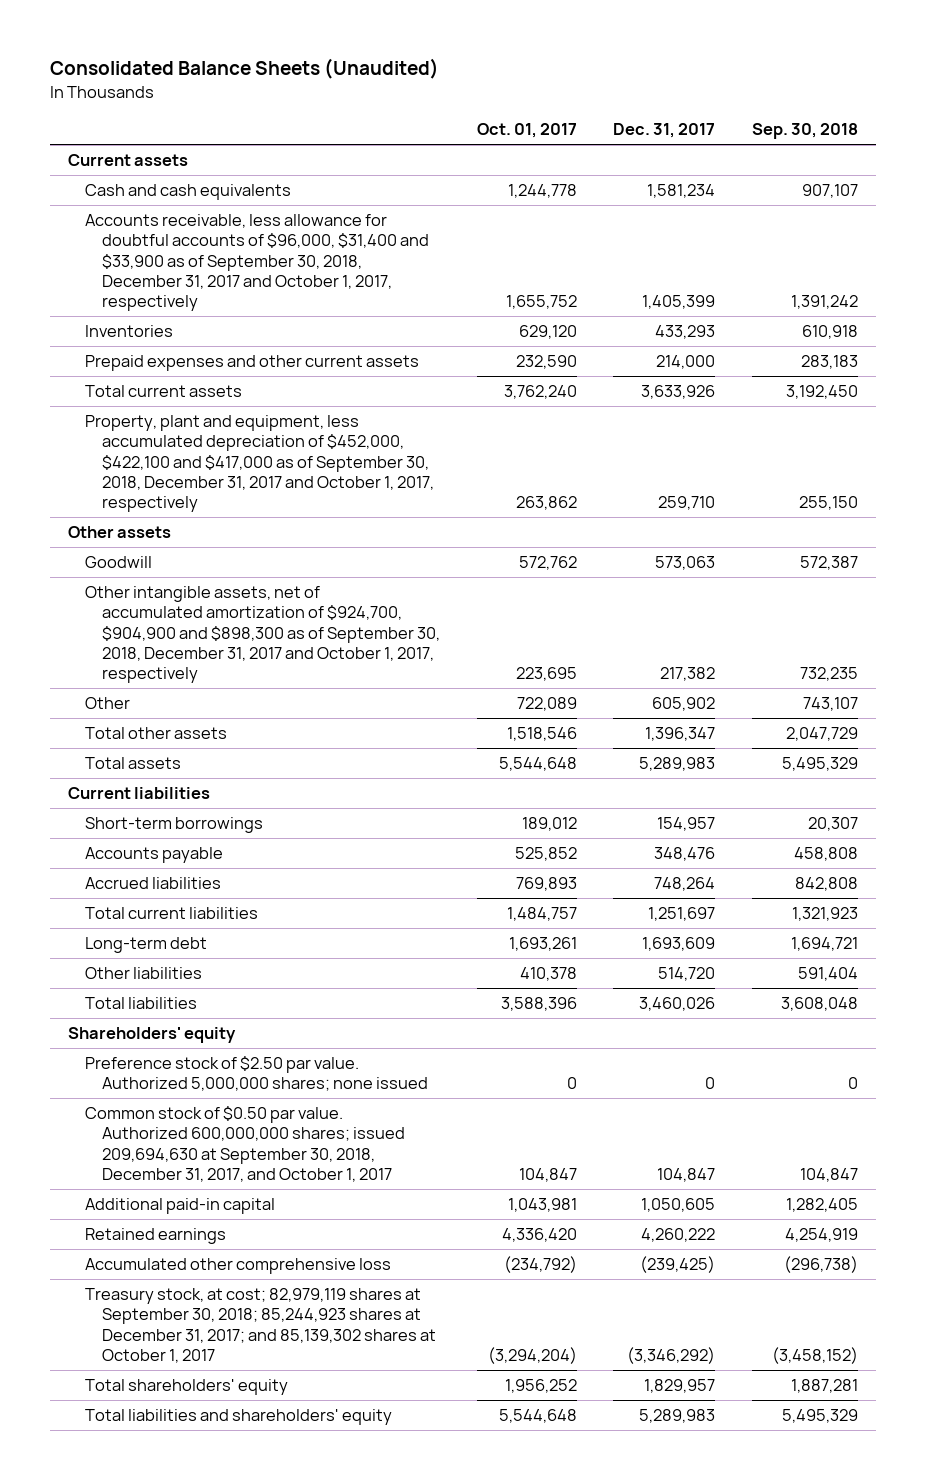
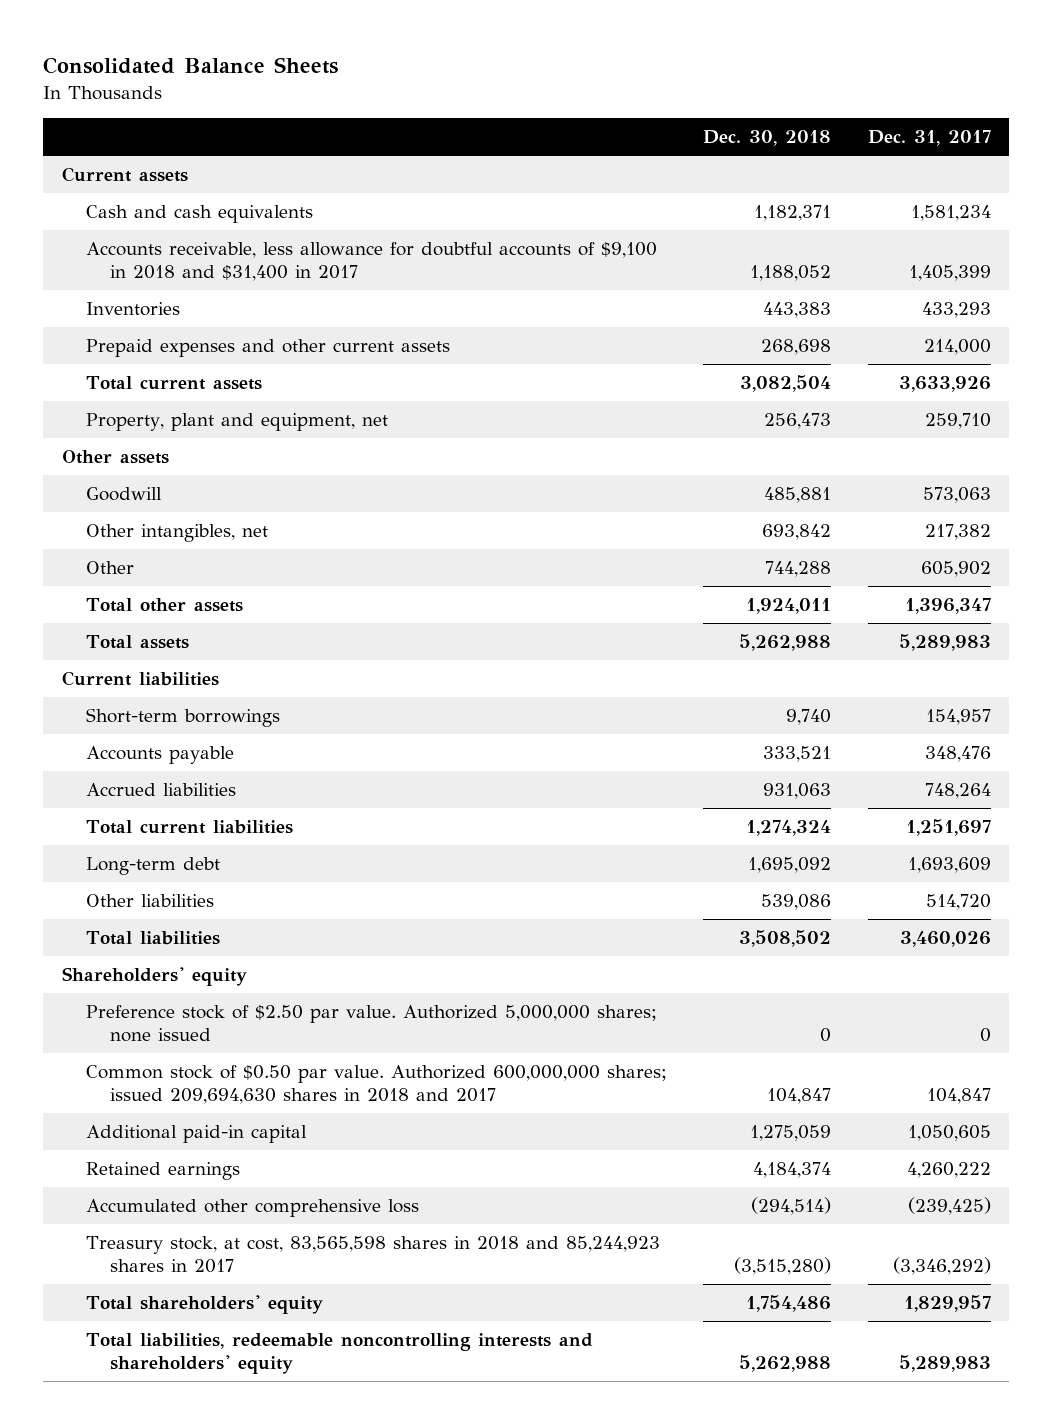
- Consolidated Balance Sheets (Unaudited)
+ Consolidated Balance Sheets
- | Oct. 01, 2017 | Dec. 31, 2017 | Sep. 30, 2018
+ | Dec. 30, 2018 | Dec. 31, 2017
- Accounts receivable, less allowance for doubtful accounts of $96,000, $31,400 and $33,900 as of September 30, 2018, December 31, 2017 and October 1, 2017, respectively | 1,655,752 | 1,405,399 | 1,391,242
+ Accounts receivable, less allowance for doubtful accounts of $9,100 in 2018 and $31,400 in 2017 | 1,188,052 | 1,405,399
- Property, plant and equipment, less accumulated depreciation of $452,000, $422,100 and $417,000 as of September 30, 2018, December 31, 2017 and October 1, 2017, respectively | 263,862 | 259,710 | 255,150
+ Property, plant and equipment, net | 256,473 | 259,710
- Other intangible assets, net of accumulated amortization of $924,700, $904,900 and $898,300 as of September 30, 2018, December 31, 2017 and October 1, 2017, respectively | 223,695 | 217,382 | 732,235
+ Other intangibles, net | 693,842 | 217,382
- Common stock of $0.50 par value. Authorized 600,000,000 shares; issued 209,694,630 at September 30, 2018, December 31, 2017, and October 1, 2017 | 104,847 | 104,847 | 104,847
+ Common stock of $0.50 par value. Authorized 600,000,000 shares; issued 209,694,630 shares in 2018 and 2017 | 104,847 | 104,847
- Treasury stock, at cost; 82,979,119 shares at September 30, 2018; 85,244,923 shares at December 31, 2017; and 85,139,302 shares at October 1, 2017 | (3,294,204) | (3,346,292) | (3,458,152)
+ Treasury stock, at cost, 83,565,598 shares in 2018 and 85,244,923 shares in 2017 | (3,515,280) | (3,346,292)
- Total liabilities and shareholders' equity | 5,544,648 | 5,289,983 | 5,495,329
+ Total liabilities, redeemable noncontrolling interests and shareholders' equity | 5,262,988 | 5,289,983

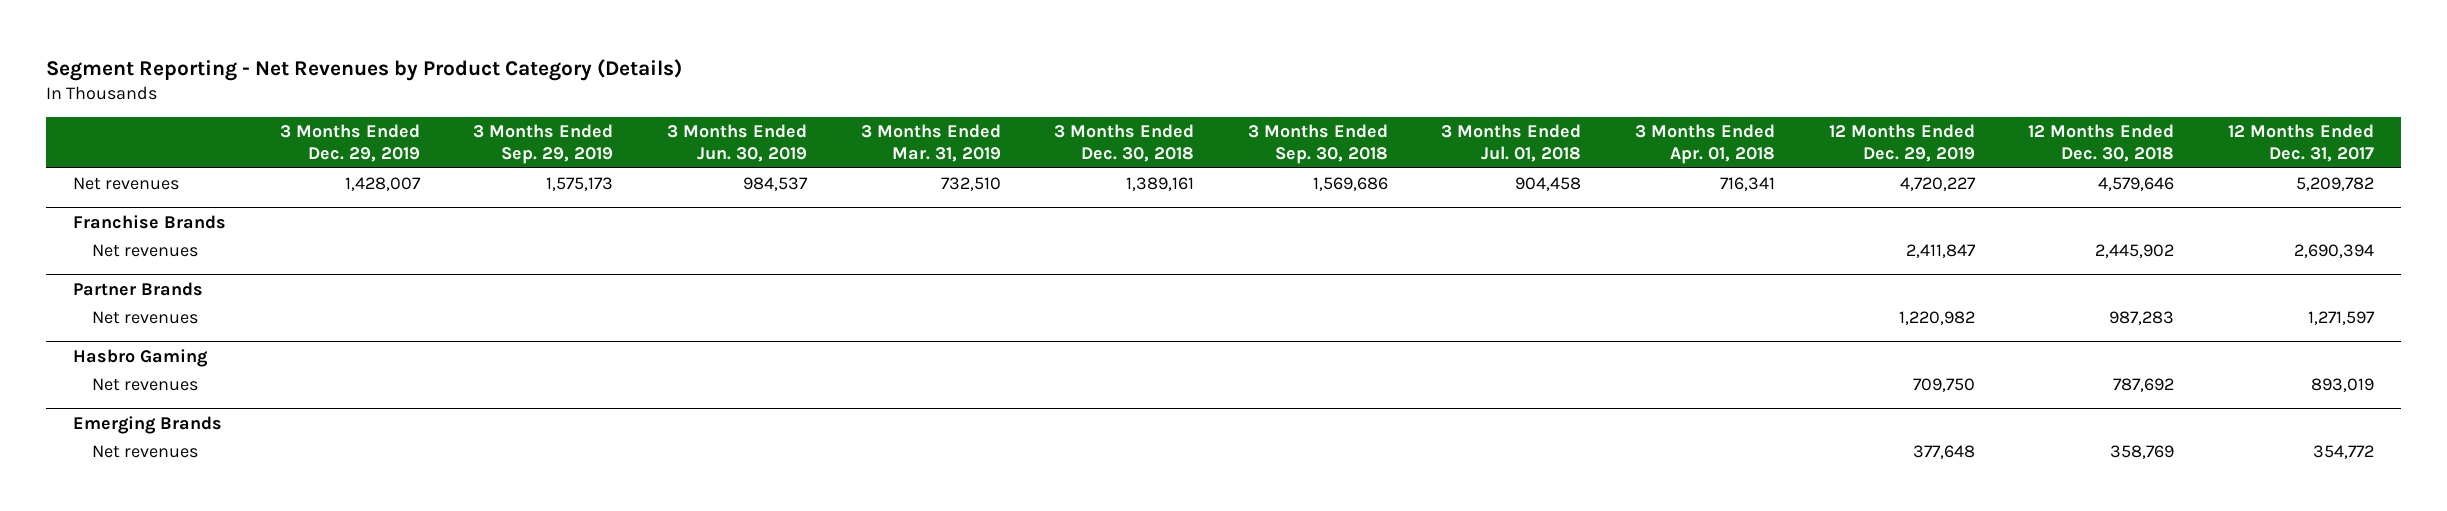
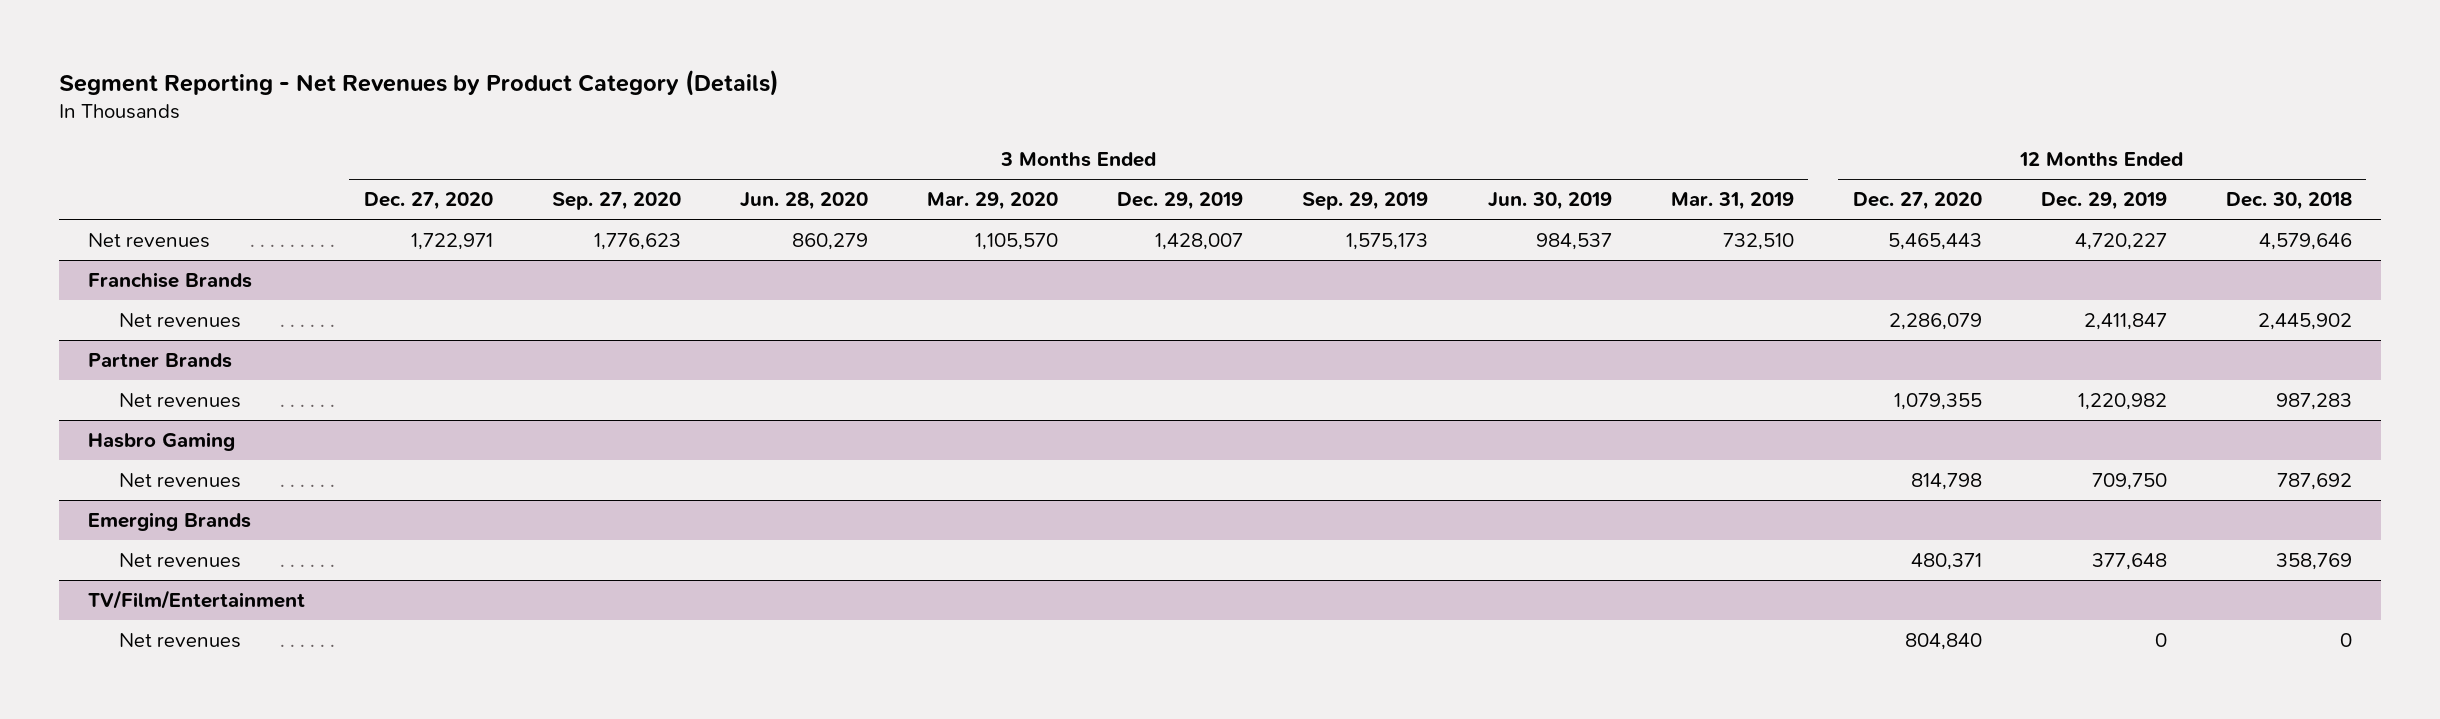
- | 3 Months Ended Dec. 29, 2019 | 3 Months Ended Sep. 29, 2019 | 3 Months Ended Jun. 30, 2019 | 3 Months Ended Mar. 31, 2019 | 3 Months Ended Dec. 30, 2018 | 3 Months Ended Sep. 30, 2018 | 3 Months Ended Jul. 01, 2018 | 3 Months Ended Apr. 01, 2018 | 12 Months Ended Dec. 29, 2019 | 12 Months Ended Dec. 30, 2018 | 12 Months Ended Dec. 31, 2017
+ | 3 Months Ended Dec. 27, 2020 | 3 Months Ended Sep. 27, 2020 | 3 Months Ended Jun. 28, 2020 | 3 Months Ended Mar. 29, 2020 | 3 Months Ended Dec. 29, 2019 | 3 Months Ended Sep. 29, 2019 | 3 Months Ended Jun. 30, 2019 | 3 Months Ended Mar. 31, 2019 | 12 Months Ended Dec. 27, 2020 | 12 Months Ended Dec. 29, 2019 | 12 Months Ended Dec. 30, 2018
+ TV/Film/Entertainment
+ Net revenues | | | | | | | | | 804,840 | 0 | 0

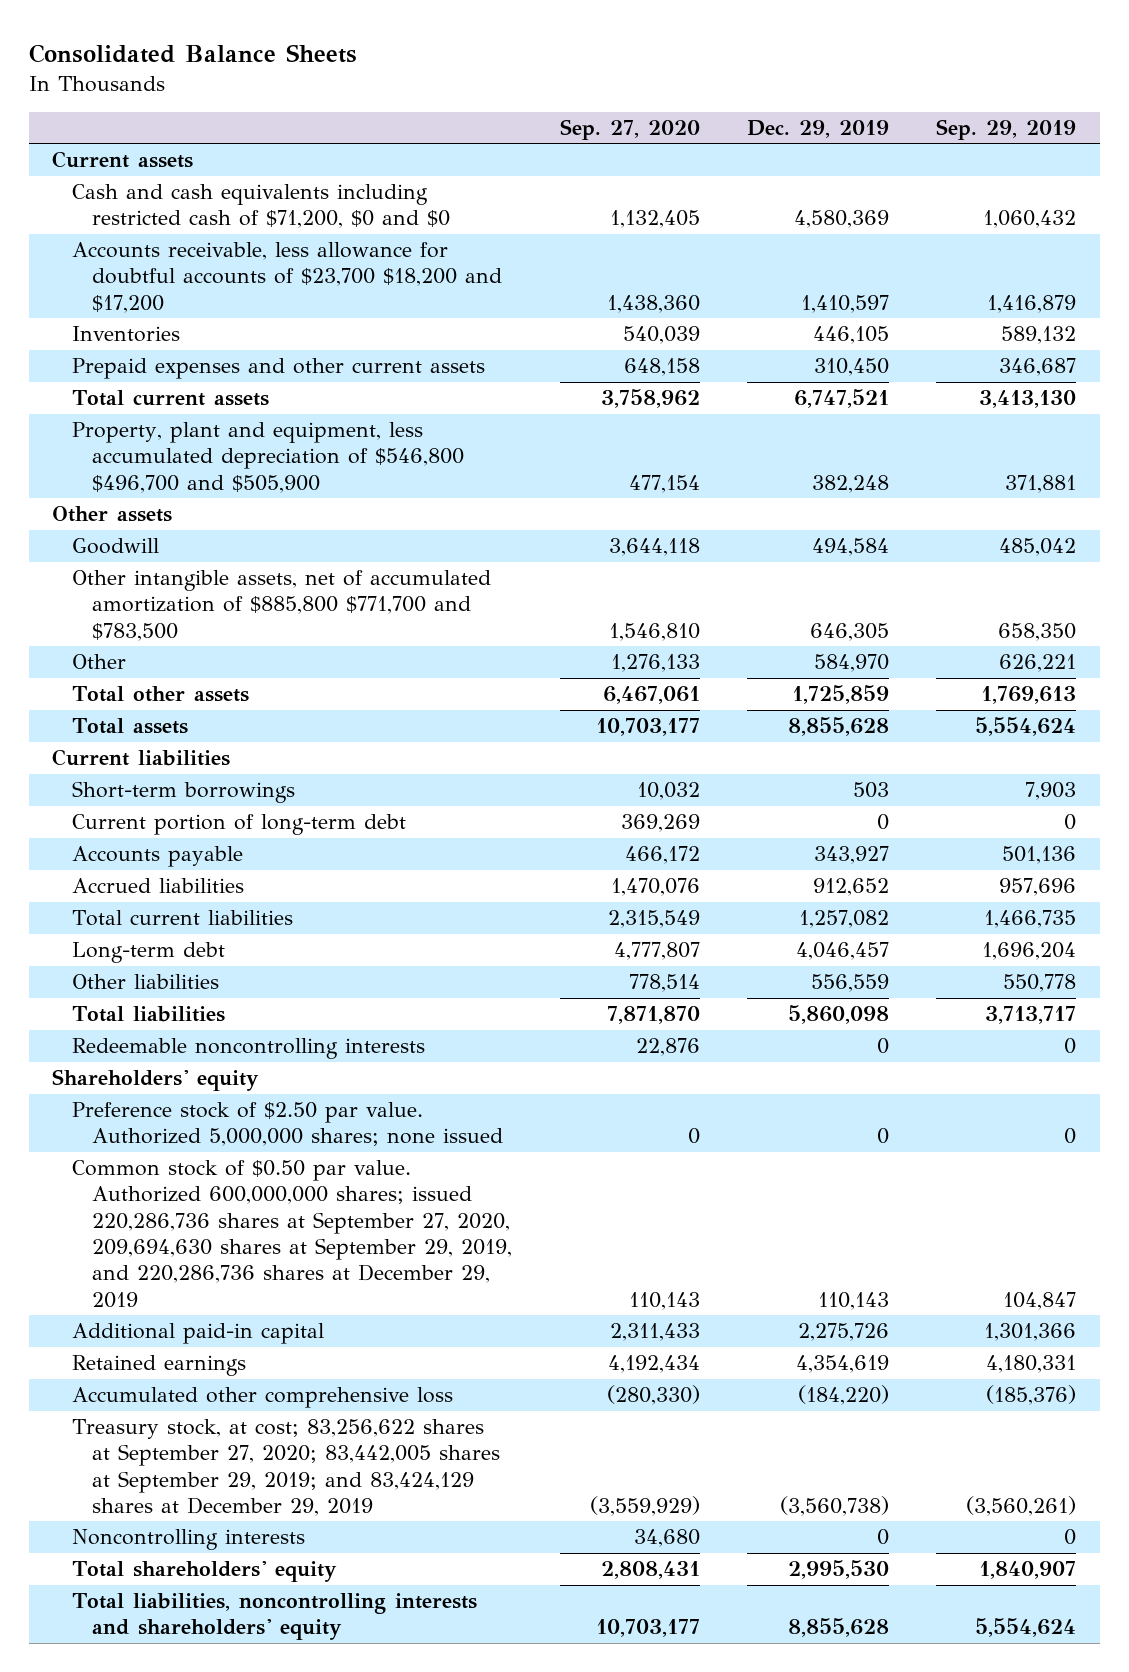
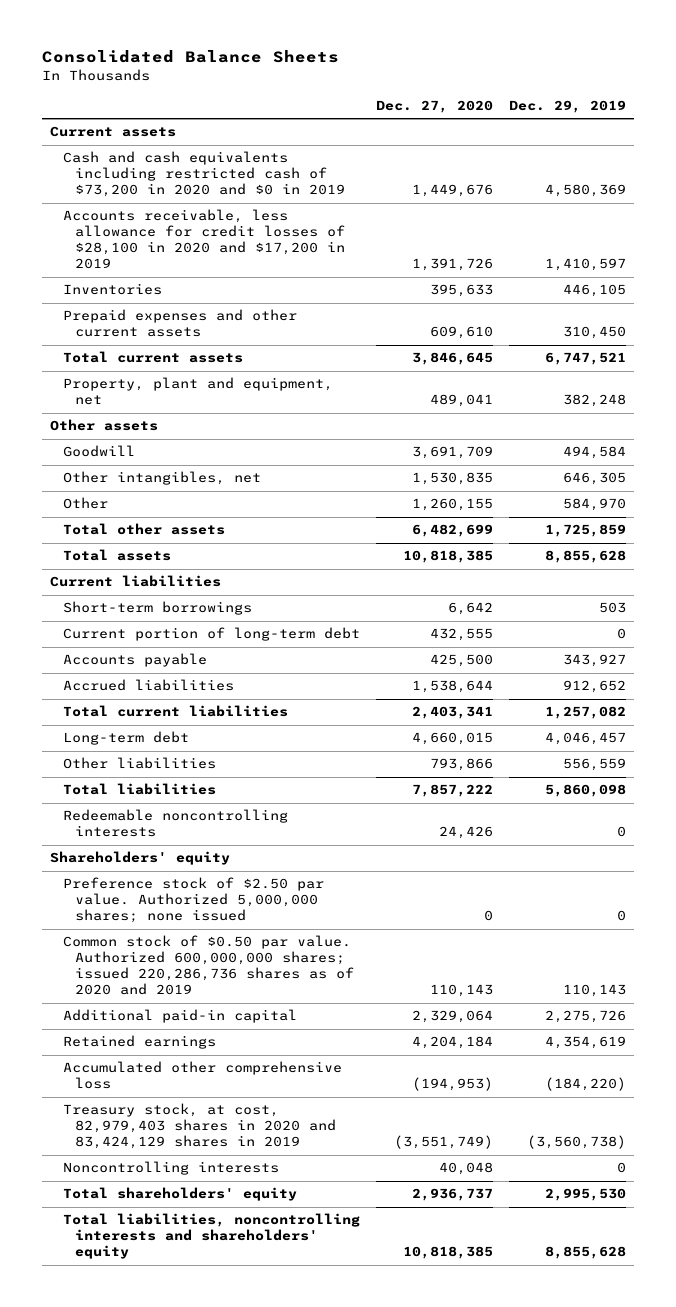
- | Sep. 27, 2020 | Dec. 29, 2019 | Sep. 29, 2019
+ | Dec. 27, 2020 | Dec. 29, 2019
- Cash and cash equivalents including restricted cash of $71,200, $0 and $0 | 1,132,405 | 4,580,369 | 1,060,432
- Accounts receivable, less allowance for doubtful accounts of $23,700 $18,200 and $17,200 | 1,438,360 | 1,410,597 | 1,416,879
+ Cash and cash equivalents including restricted cash of $73,200 in 2020 and $0 in 2019 | 1,449,676 | 4,580,369
+ Accounts receivable, less allowance for credit losses of $28,100 in 2020 and $17,200 in 2019 | 1,391,726 | 1,410,597
- Property, plant and equipment, less accumulated depreciation of $546,800 $496,700 and $505,900 | 477,154 | 382,248 | 371,881
+ Property, plant and equipment, net | 489,041 | 382,248
- Other intangible assets, net of accumulated amortization of $885,800 $771,700 and $783,500 | 1,546,810 | 646,305 | 658,350
+ Other intangibles, net | 1,530,835 | 646,305
- Common stock of $0.50 par value. Authorized 600,000,000 shares; issued 220,286,736 shares at September 27, 2020, 209,694,630 shares at September 29, 2019, and 220,286,736 shares at December 29, 2019 | 110,143 | 110,143 | 104,847
+ Common stock of $0.50 par value. Authorized 600,000,000 shares; issued 220,286,736 shares as of 2020 and 2019 | 110,143 | 110,143
- Treasury stock, at cost; 83,256,622 shares at September 27, 2020; 83,442,005 shares at September 29, 2019; and 83,424,129 shares at December 29, 2019 | (3,559,929) | (3,560,738) | (3,560,261)
+ Treasury stock, at cost, 82,979,403 shares in 2020 and 83,424,129 shares in 2019 | (3,551,749) | (3,560,738)

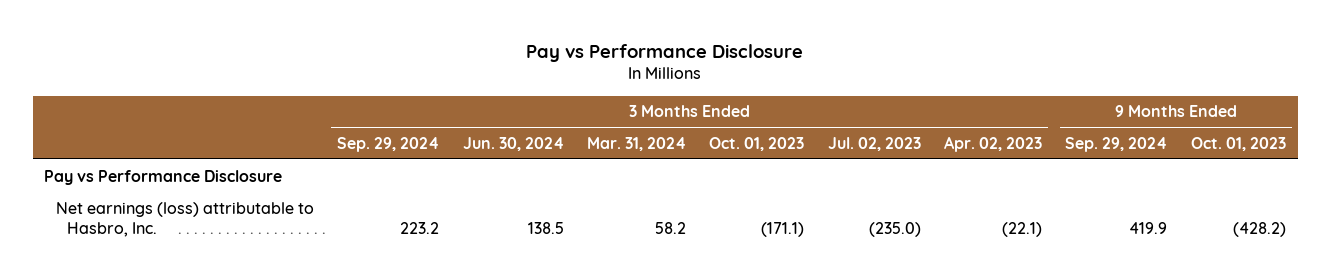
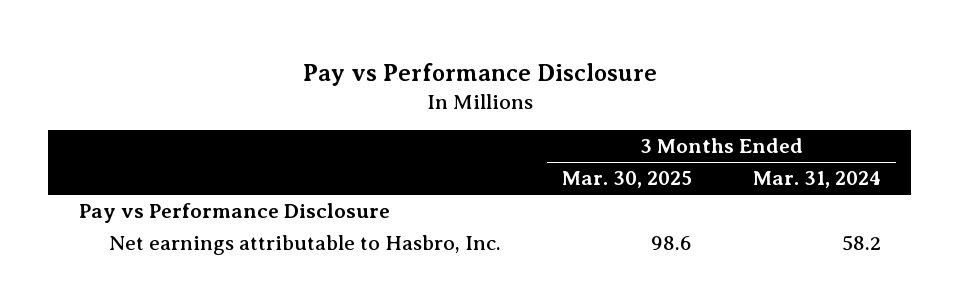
- | 3 Months Ended Sep. 29, 2024 | 3 Months Ended Jun. 30, 2024 | 3 Months Ended Mar. 31, 2024 | 3 Months Ended Oct. 01, 2023 | 3 Months Ended Jul. 02, 2023 | 3 Months Ended Apr. 02, 2023 | 9 Months Ended Sep. 29, 2024 | 9 Months Ended Oct. 01, 2023
+ | 3 Months Ended Mar. 30, 2025 | 3 Months Ended Mar. 31, 2024
- Net earnings (loss) attributable to Hasbro, Inc. | 223.2 | 138.5 | 58.2 | (171.1) | (235.0) | (22.1) | 419.9 | (428.2)
+ Net earnings attributable to Hasbro, Inc. | 98.6 | 58.2

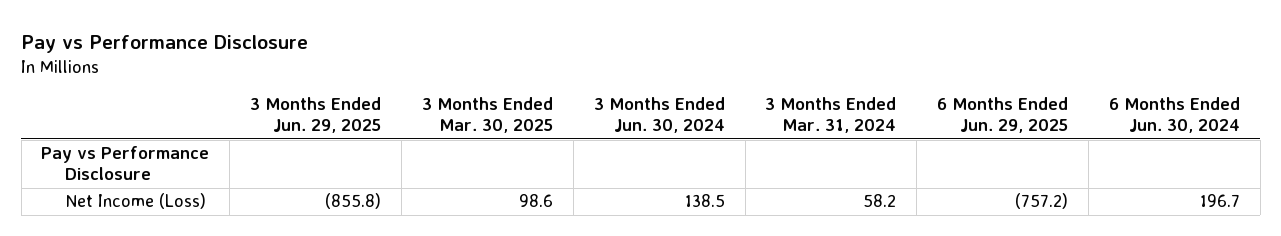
- | 3 Months Ended Mar. 30, 2025 | 3 Months Ended Mar. 31, 2024
+ | 3 Months Ended Jun. 29, 2025 | 3 Months Ended Mar. 30, 2025 | 3 Months Ended Jun. 30, 2024 | 3 Months Ended Mar. 31, 2024 | 6 Months Ended Jun. 29, 2025 | 6 Months Ended Jun. 30, 2024
- Net earnings attributable to Hasbro, Inc. | 98.6 | 58.2
+ Net Income (Loss) | (855.8) | 98.6 | 138.5 | 58.2 | (757.2) | 196.7

